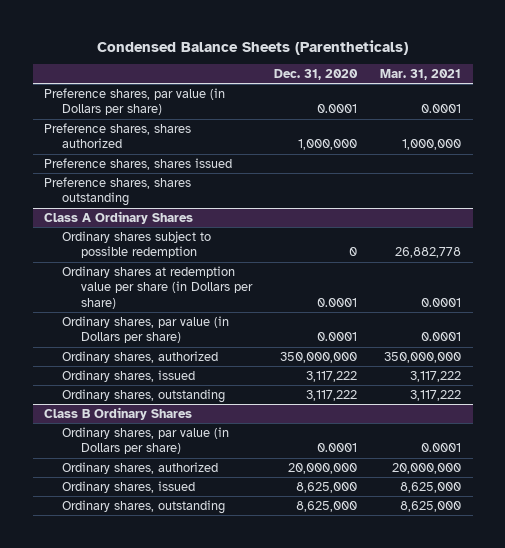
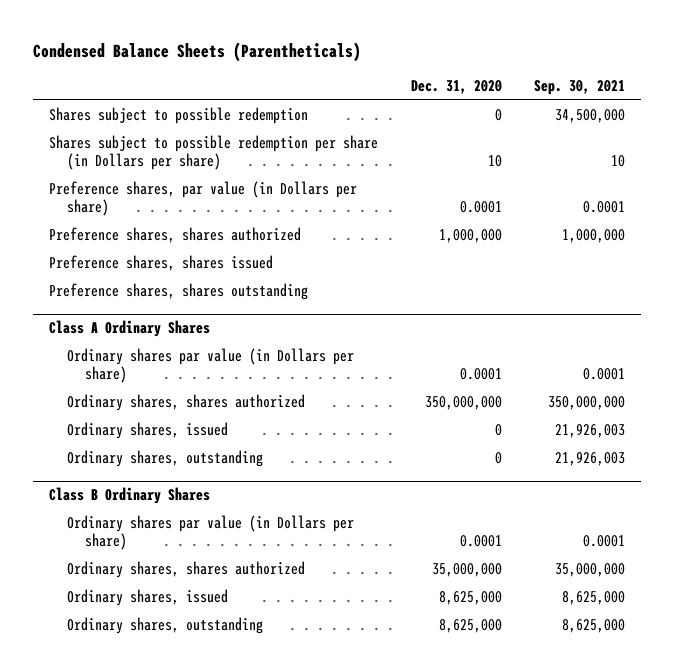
- | Dec. 31, 2020 | Mar. 31, 2021
+ | Dec. 31, 2020 | Sep. 30, 2021
+ Shares subject to possible redemption | 0 | 34,500,000
+ Shares subject to possible redemption per share (in Dollars per share) | 10 | 10
@ Class A Ordinary Shares
- Ordinary shares subject to possible redemption | 0 | 26,882,778
- Ordinary shares at redemption value per share (in Dollars per share) | 0.0001 | 0.0001
- Ordinary shares, par value (in Dollars per share) | 0.0001 | 0.0001
- Ordinary shares, authorized | 350,000,000 | 350,000,000
- Ordinary shares, issued | 3,117,222 | 3,117,222
- Ordinary shares, outstanding | 3,117,222 | 3,117,222
+ Ordinary shares par value (in Dollars per share) | 0.0001 | 0.0001
+ Ordinary shares, shares authorized | 350,000,000 | 350,000,000
+ Ordinary shares, issued | 0 | 21,926,003
+ Ordinary shares, outstanding | 0 | 21,926,003
@ Class B Ordinary Shares
- Ordinary shares, par value (in Dollars per share) | 0.0001 | 0.0001
- Ordinary shares, authorized | 20,000,000 | 20,000,000
+ Ordinary shares par value (in Dollars per share) | 0.0001 | 0.0001
+ Ordinary shares, shares authorized | 35,000,000 | 35,000,000

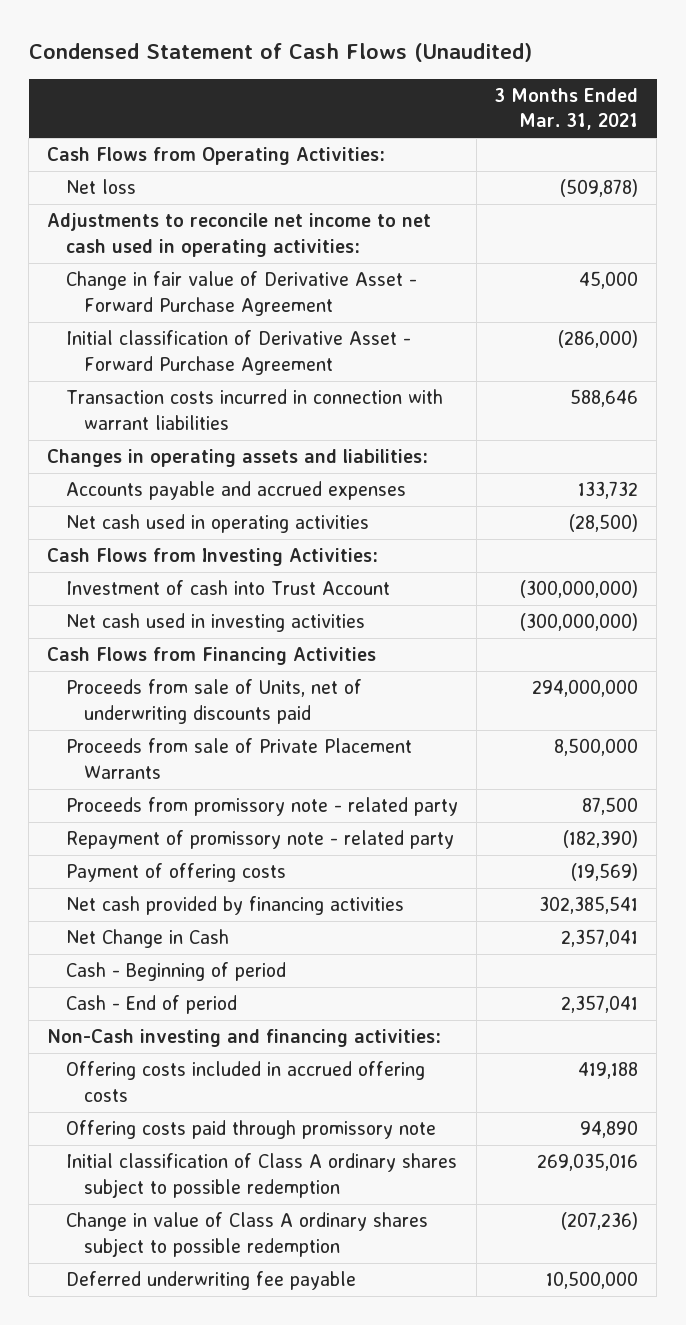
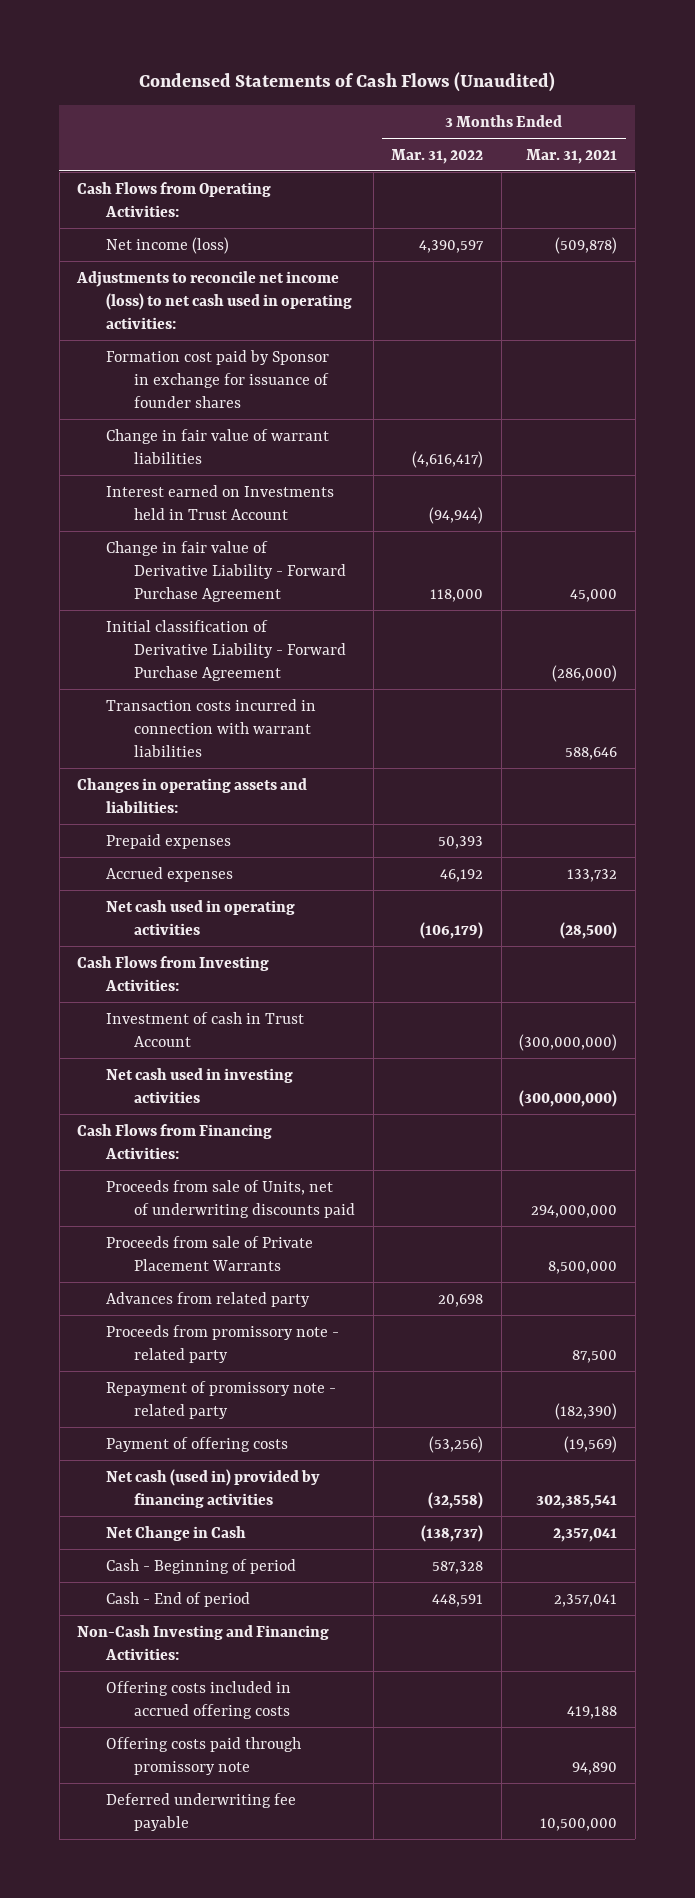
- Condensed Statement of Cash Flows (Unaudited)
+ Condensed Statements of Cash Flows (Unaudited)
- | 3 Months Ended Mar. 31, 2021
+ | 3 Months Ended Mar. 31, 2022 | 3 Months Ended Mar. 31, 2021
- Net loss | (509,878)
- Adjustments to reconcile net income to net cash used in operating activities:
- Change in fair value of Derivative Asset - Forward Purchase Agreement | 45,000
- Initial classification of Derivative Asset - Forward Purchase Agreement | (286,000)
+ Net income (loss) | 4,390,597 | (509,878)
+ Adjustments to reconcile net income (loss) to net cash used in operating activities:
+ Formation cost paid by Sponsor in exchange for issuance of founder shares
+ Change in fair value of warrant liabilities | (4,616,417) |
+ Interest earned on Investments held in Trust Account | (94,944) |
+ Change in fair value of Derivative Liability - Forward Purchase Agreement | 118,000 | 45,000
+ Initial classification of Derivative Liability - Forward Purchase Agreement | | (286,000)
- Accounts payable and accrued expenses | 133,732
+ Prepaid expenses | 50,393 |
+ Accrued expenses | 46,192 | 133,732
- Investment of cash into Trust Account | (300,000,000)
+ Investment of cash in Trust Account | | (300,000,000)
- Cash Flows from Financing Activities
+ Cash Flows from Financing Activities:
+ Advances from related party | 20,698 |
- Net cash provided by financing activities | 302,385,541
+ Net cash (used in) provided by financing activities | (32,558) | 302,385,541
- Non-Cash investing and financing activities:
+ Non-Cash Investing and Financing Activities:
- Initial classification of Class A ordinary shares subject to possible redemption | 269,035,016
- Change in value of Class A ordinary shares subject to possible redemption | (207,236)

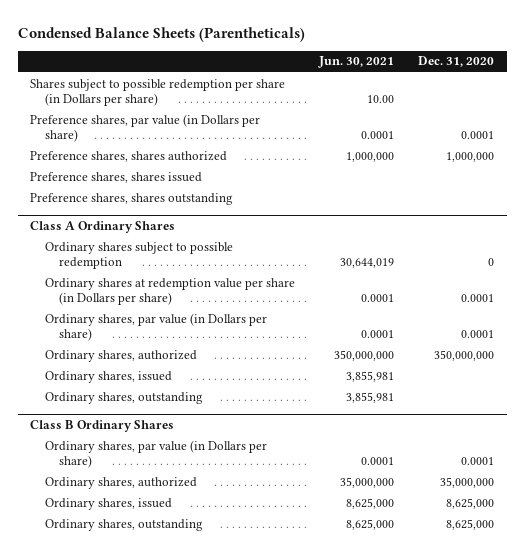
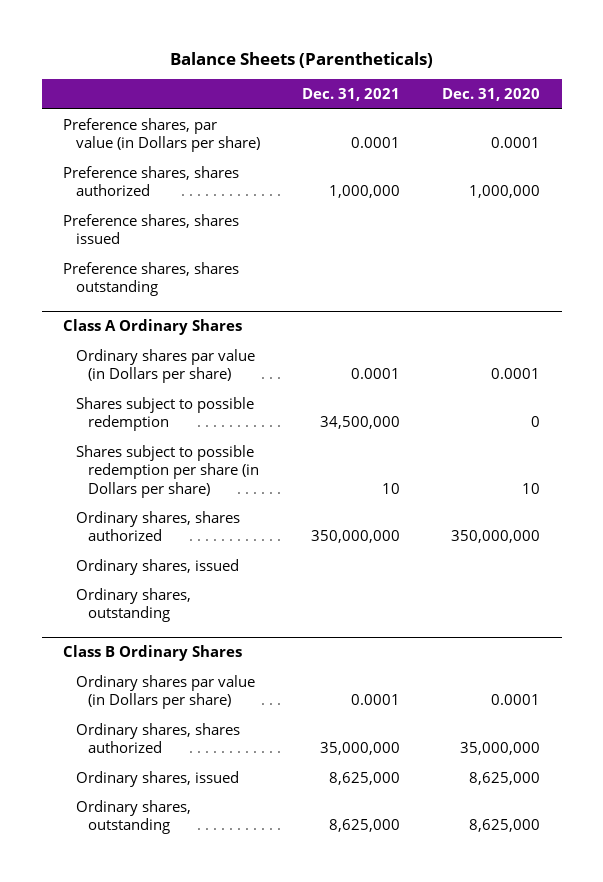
- Condensed Balance Sheets (Parentheticals)
+ Balance Sheets (Parentheticals)
- | Jun. 30, 2021 | Dec. 31, 2020
+ | Dec. 31, 2021 | Dec. 31, 2020
- Shares subject to possible redemption per share (in Dollars per share) | 10.00 |
@ Class A Ordinary Shares
- Ordinary shares subject to possible redemption | 30,644,019 | 0
- Ordinary shares at redemption value per share (in Dollars per share) | 0.0001 | 0.0001
- Ordinary shares, par value (in Dollars per share) | 0.0001 | 0.0001
- Ordinary shares, authorized | 350,000,000 | 350,000,000
+ Ordinary shares par value (in Dollars per share) | 0.0001 | 0.0001
+ Shares subject to possible redemption | 34,500,000 | 0
+ Shares subject to possible redemption per share (in Dollars per share) | 10 | 10
+ Ordinary shares, shares authorized | 350,000,000 | 350,000,000
@ Class B Ordinary Shares
- Ordinary shares, par value (in Dollars per share) | 0.0001 | 0.0001
- Ordinary shares, authorized | 35,000,000 | 35,000,000
+ Ordinary shares par value (in Dollars per share) | 0.0001 | 0.0001
+ Ordinary shares, shares authorized | 35,000,000 | 35,000,000

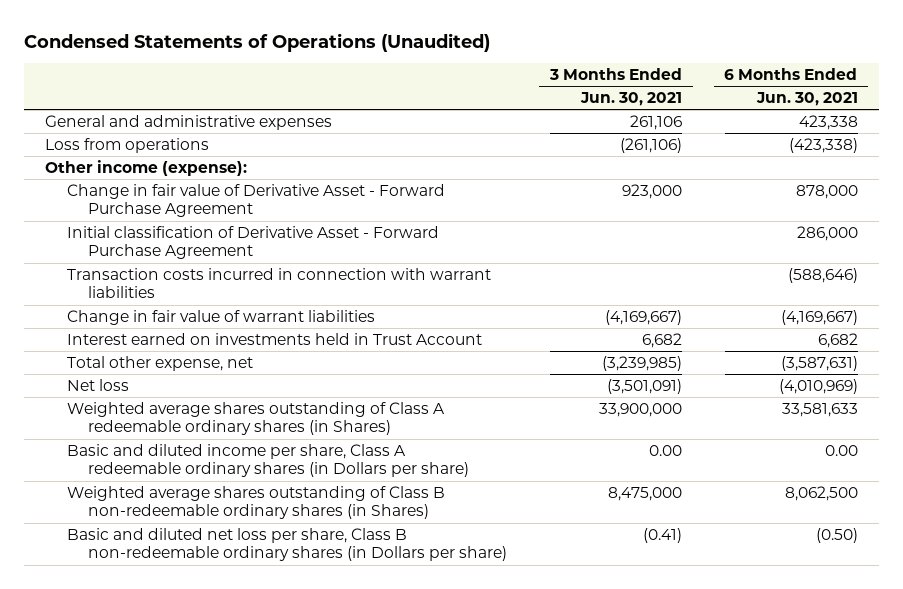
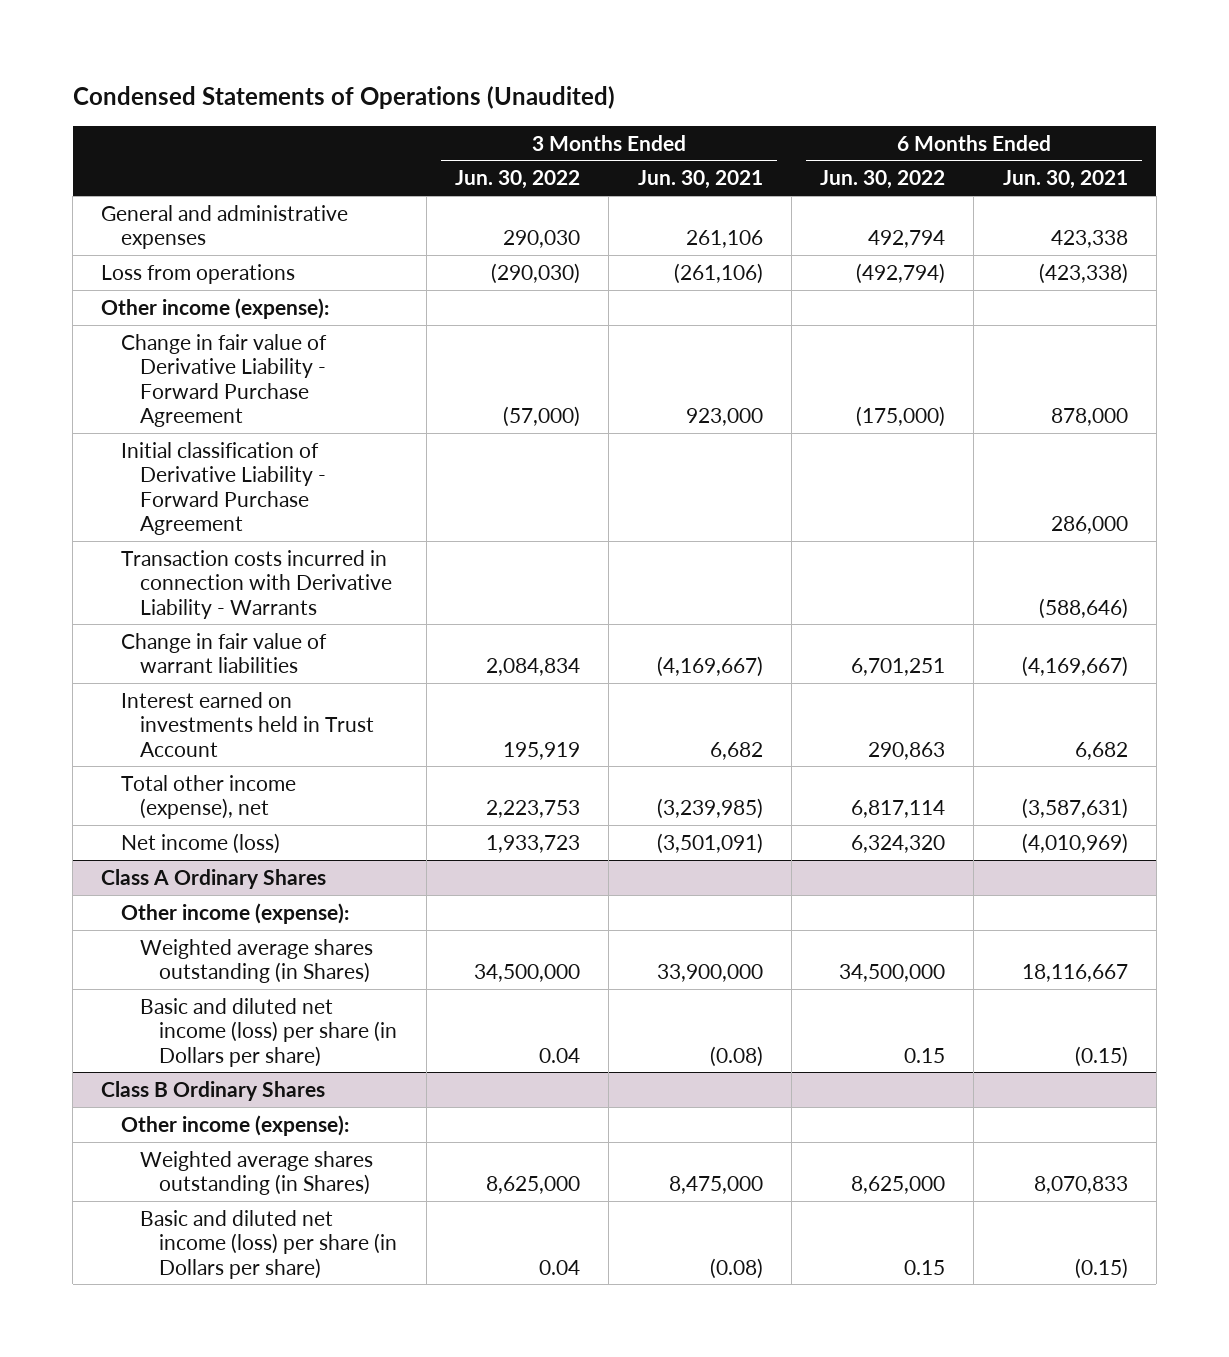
- | 3 Months Ended Jun. 30, 2021 | 6 Months Ended Jun. 30, 2021
+ | 3 Months Ended Jun. 30, 2022 | 3 Months Ended Jun. 30, 2021 | 6 Months Ended Jun. 30, 2022 | 6 Months Ended Jun. 30, 2021
- Change in fair value of Derivative Asset - Forward Purchase Agreement | 923,000 | 878,000
- Initial classification of Derivative Asset - Forward Purchase Agreement | | 286,000
- Transaction costs incurred in connection with warrant liabilities | | (588,646)
+ Change in fair value of Derivative Liability - Forward Purchase Agreement | (57,000) | 923,000 | (175,000) | 878,000
+ Initial classification of Derivative Liability - Forward Purchase Agreement | | | | 286,000
+ Transaction costs incurred in connection with Derivative Liability - Warrants | | | | (588,646)
- Total other expense, net | (3,239,985) | (3,587,631)
- Net loss | (3,501,091) | (4,010,969)
- Weighted average shares outstanding of Class A redeemable ordinary shares (in Shares) | 33,900,000 | 33,581,633
- Basic and diluted income per share, Class A redeemable ordinary shares (in Dollars per share) | 0.00 | 0.00
- Weighted average shares outstanding of Class B non-redeemable ordinary shares (in Shares) | 8,475,000 | 8,062,500
- Basic and diluted net loss per share, Class B non-redeemable ordinary shares (in Dollars per share) | (0.41) | (0.50)
+ Total other income (expense), net | 2,223,753 | (3,239,985) | 6,817,114 | (3,587,631)
+ Net income (loss) | 1,933,723 | (3,501,091) | 6,324,320 | (4,010,969)
+ Class A Ordinary Shares
+ Other income (expense):
+ Weighted average shares outstanding (in Shares) | 34,500,000 | 33,900,000 | 34,500,000 | 18,116,667
+ Basic and diluted net income (loss) per share (in Dollars per share) | 0.04 | (0.08) | 0.15 | (0.15)
+ Class B Ordinary Shares
+ Other income (expense):
+ Weighted average shares outstanding (in Shares) | 8,625,000 | 8,475,000 | 8,625,000 | 8,070,833
+ Basic and diluted net income (loss) per share (in Dollars per share) | 0.04 | (0.08) | 0.15 | (0.15)

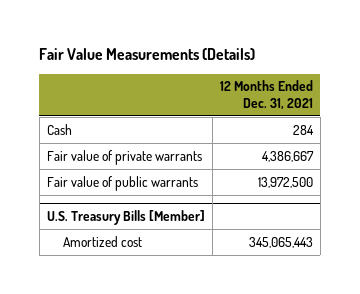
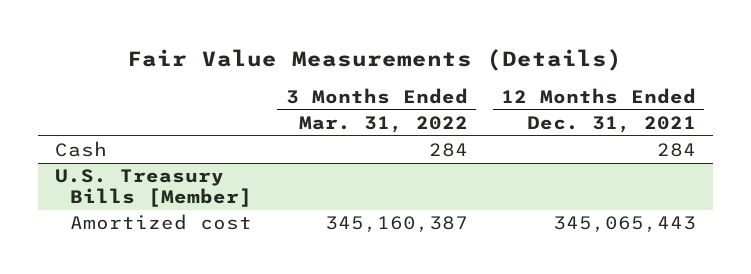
- | 12 Months Ended Dec. 31, 2021
+ | 3 Months Ended Mar. 31, 2022 | 12 Months Ended Dec. 31, 2021
- Fair value of private warrants | 4,386,667
- Fair value of public warrants | 13,972,500

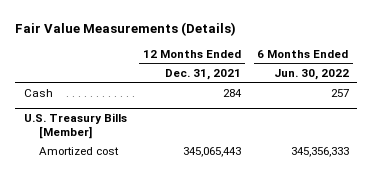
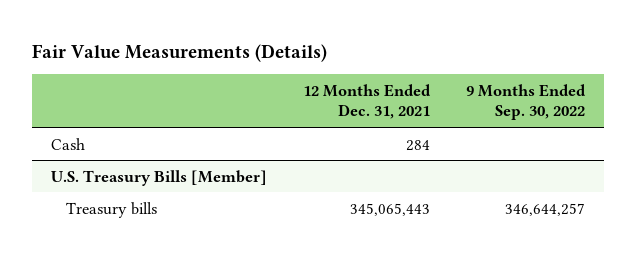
- | 12 Months Ended Dec. 31, 2021 | 6 Months Ended Jun. 30, 2022
+ | 12 Months Ended Dec. 31, 2021 | 9 Months Ended Sep. 30, 2022
@ U.S. Treasury Bills [Member]
- Amortized cost | 345,065,443 | 345,356,333
+ Treasury bills | 345,065,443 | 346,644,257

